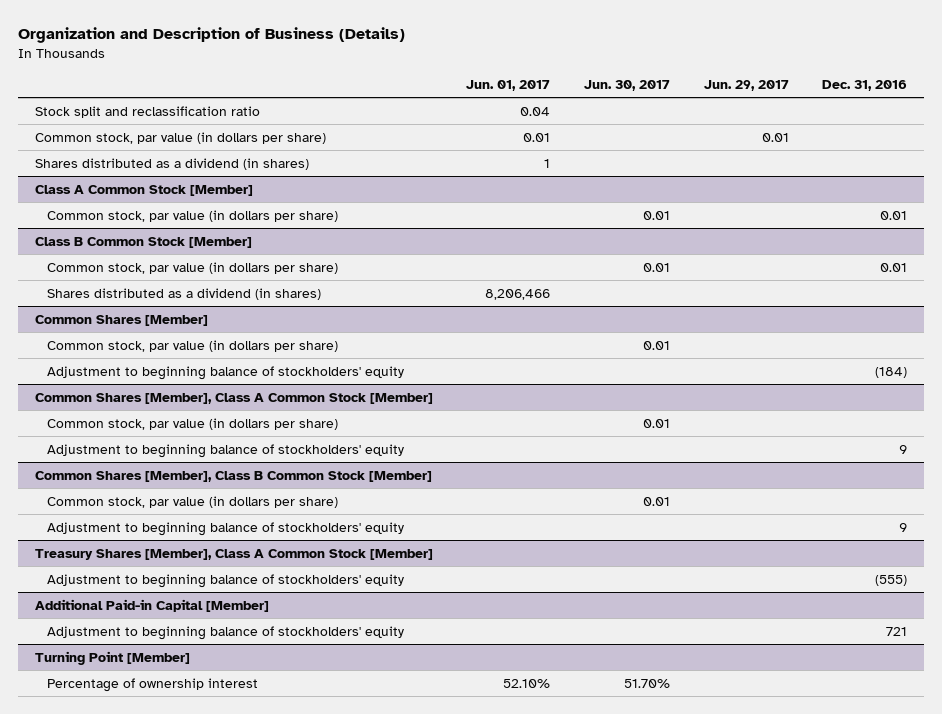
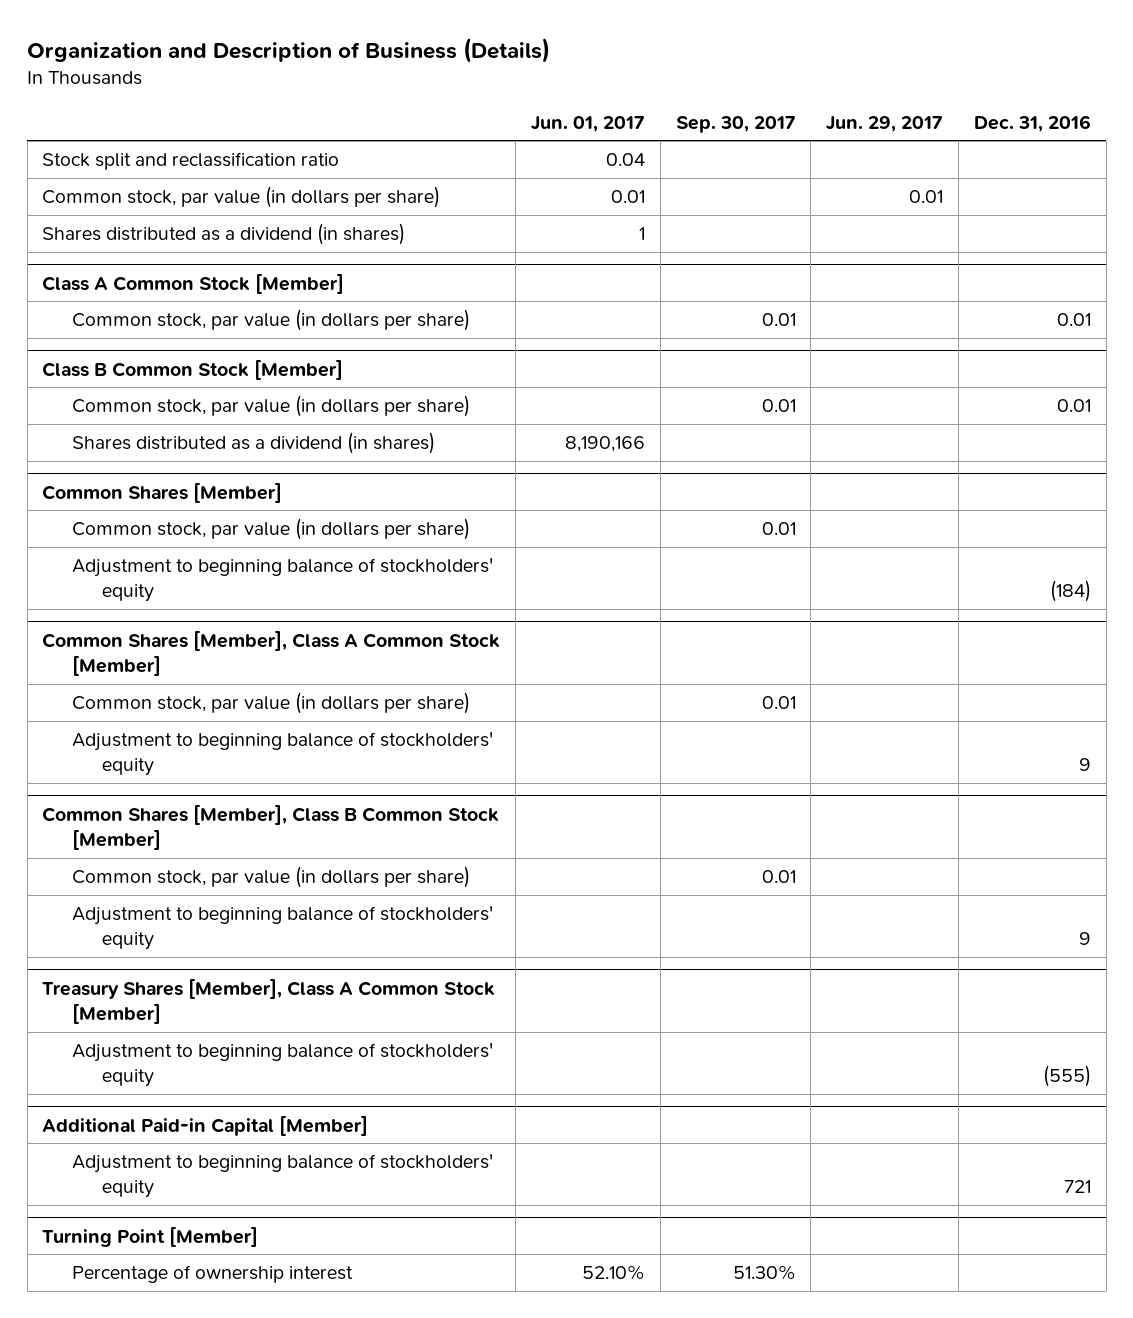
- | Jun. 01, 2017 | Jun. 30, 2017 | Jun. 29, 2017 | Dec. 31, 2016
+ | Jun. 01, 2017 | Sep. 30, 2017 | Jun. 29, 2017 | Dec. 31, 2016
@ Class B Common Stock [Member]
- Shares distributed as a dividend (in shares) | 8,206,466 | | |
+ Shares distributed as a dividend (in shares) | 8,190,166 | | |

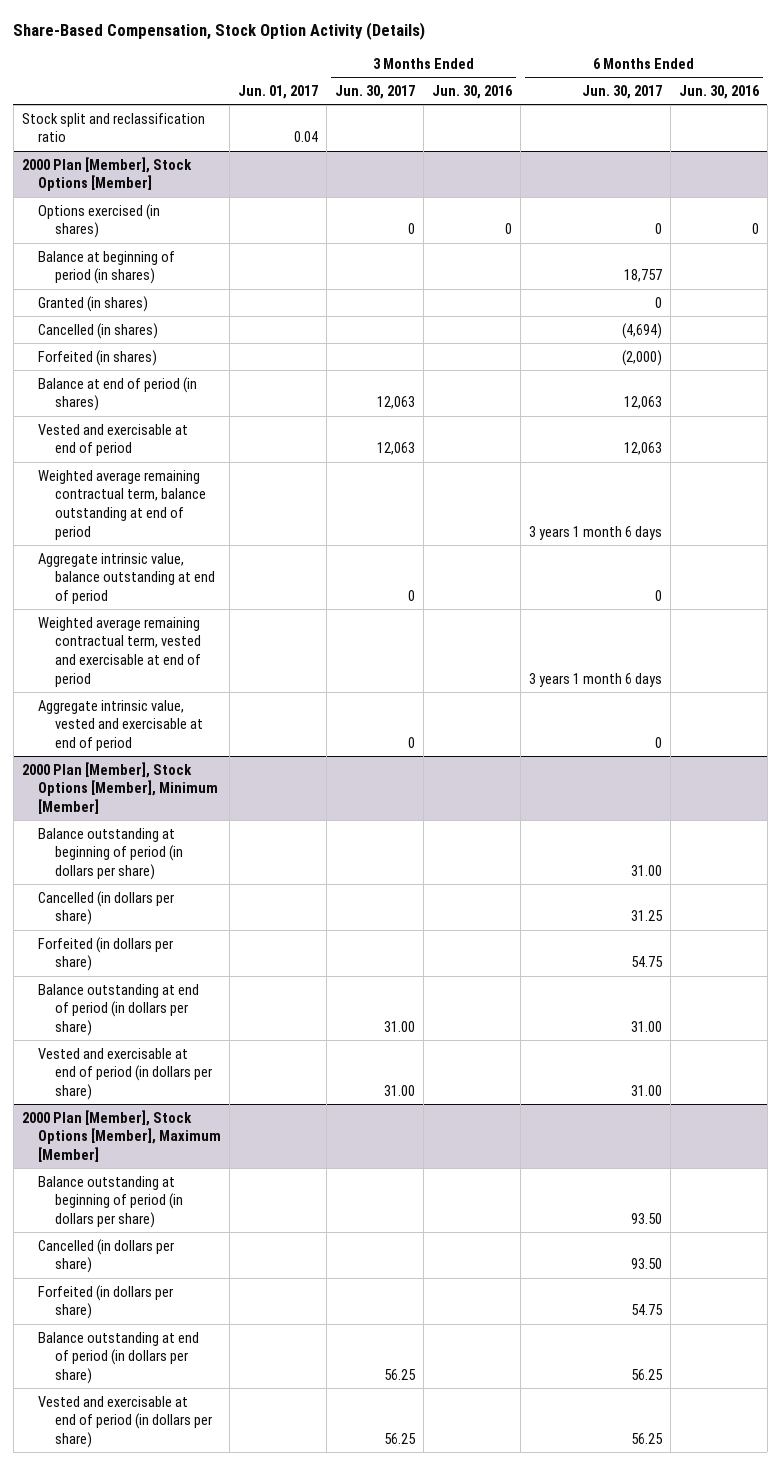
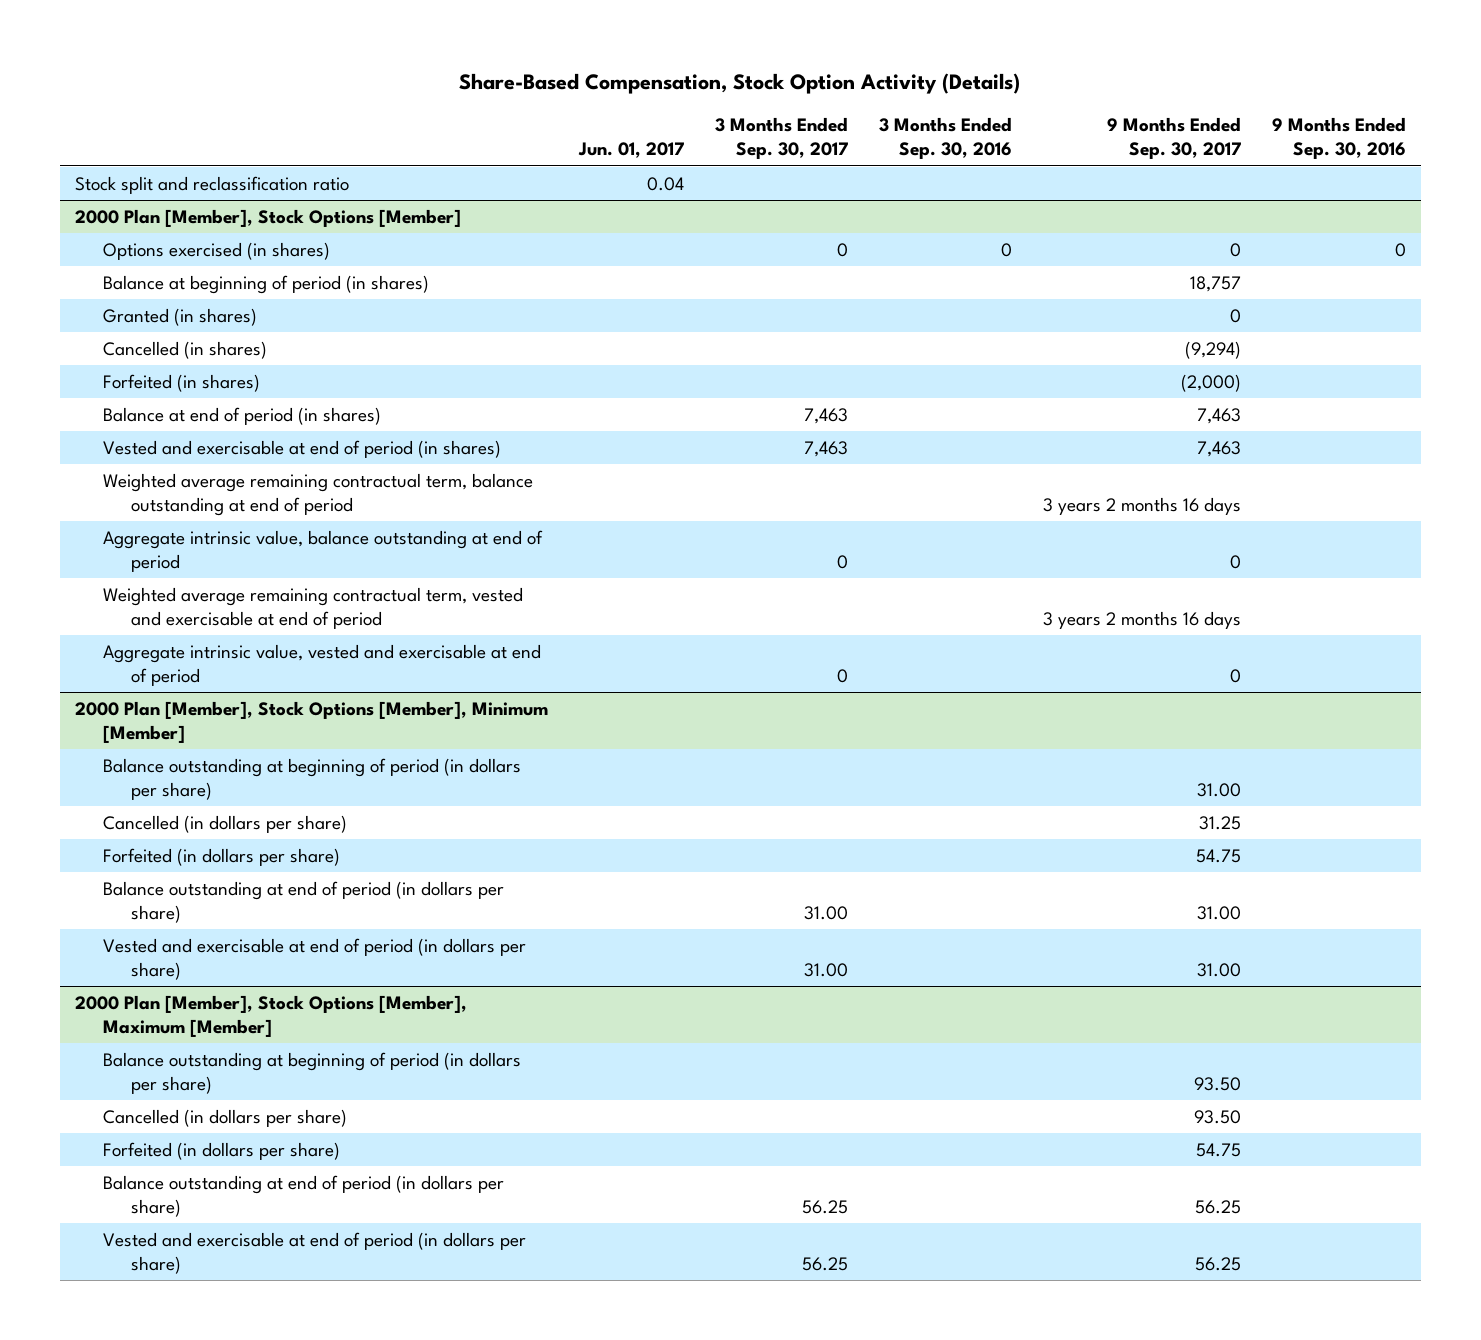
- | Jun. 01, 2017 | 3 Months Ended Jun. 30, 2017 | 3 Months Ended Jun. 30, 2016 | 6 Months Ended Jun. 30, 2017 | 6 Months Ended Jun. 30, 2016
+ | Jun. 01, 2017 | 3 Months Ended Sep. 30, 2017 | 3 Months Ended Sep. 30, 2016 | 9 Months Ended Sep. 30, 2017 | 9 Months Ended Sep. 30, 2016
@ 2000 Plan [Member], Stock Options [Member]
- Vested and exercisable at end of period | | 12,063 | | 12,063 |
+ Vested and exercisable at end of period (in shares) | | 7,463 | | 7,463 |

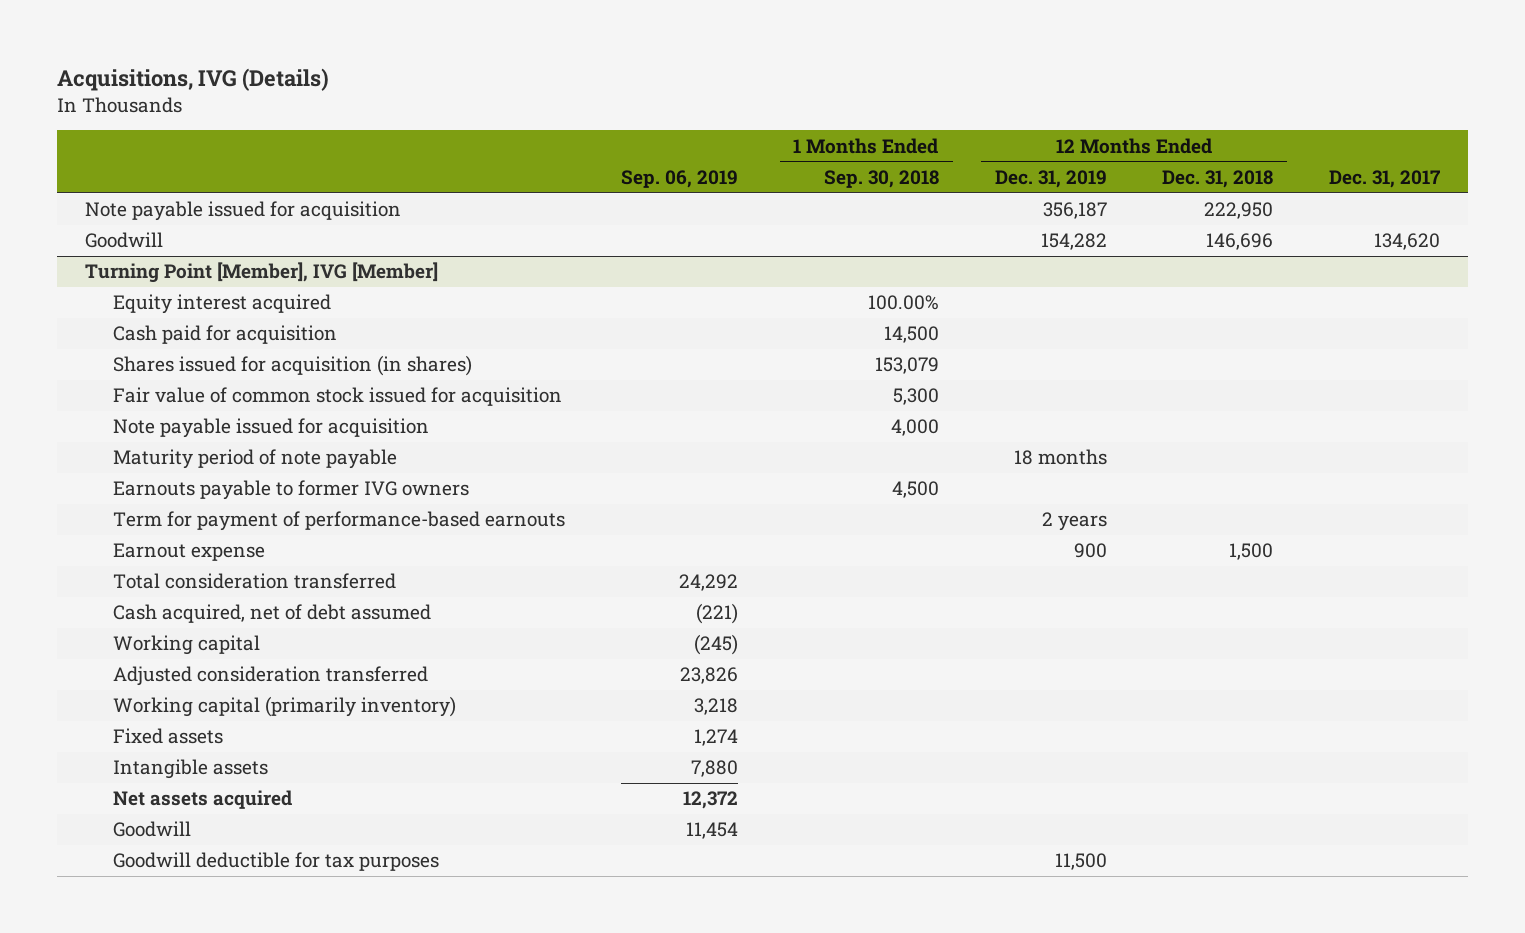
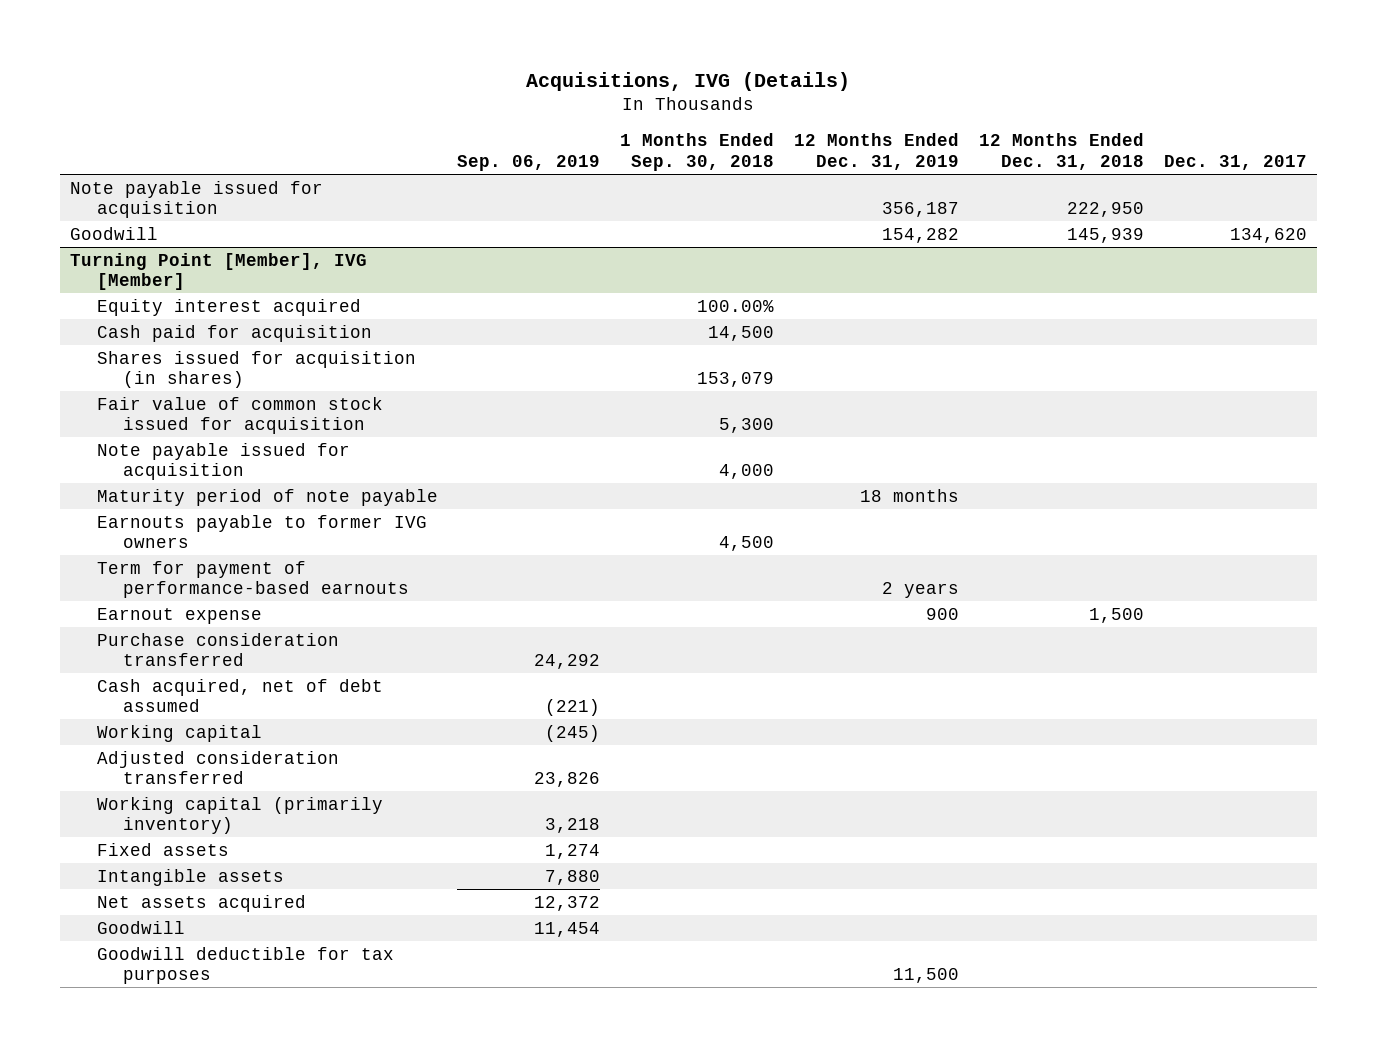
- Goodwill | | | 154,282 | 146,696 | 134,620
+ Goodwill | | | 154,282 | 145,939 | 134,620
@ Turning Point [Member], IVG [Member]
- Total consideration transferred | 24,292 | | | |
+ Purchase consideration transferred | 24,292 | | | |

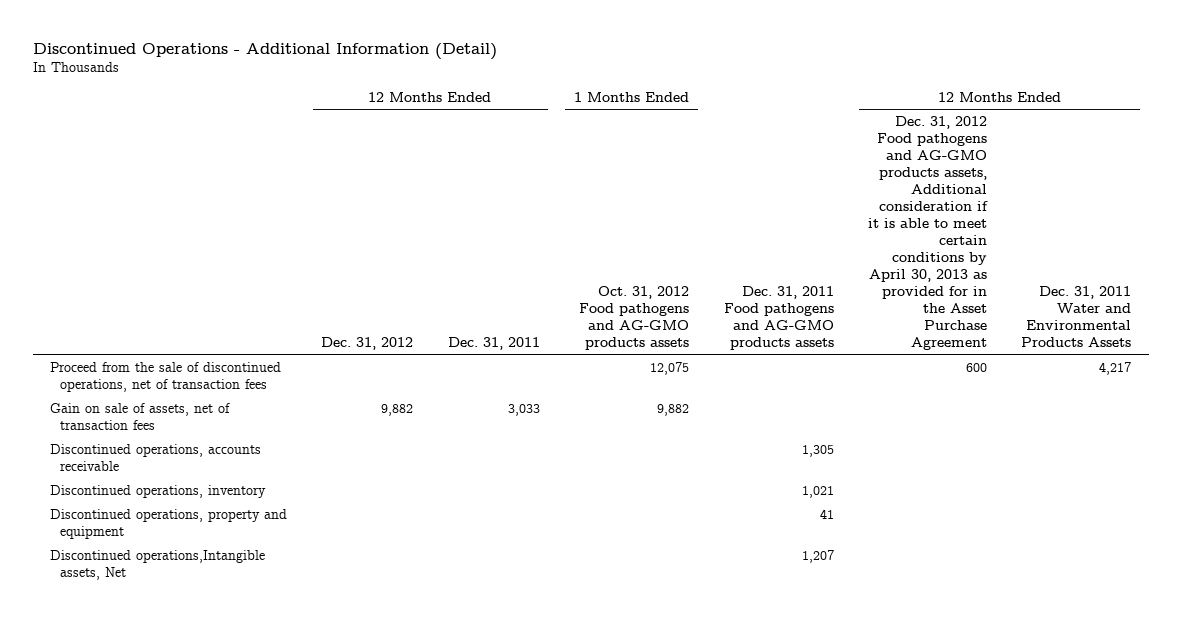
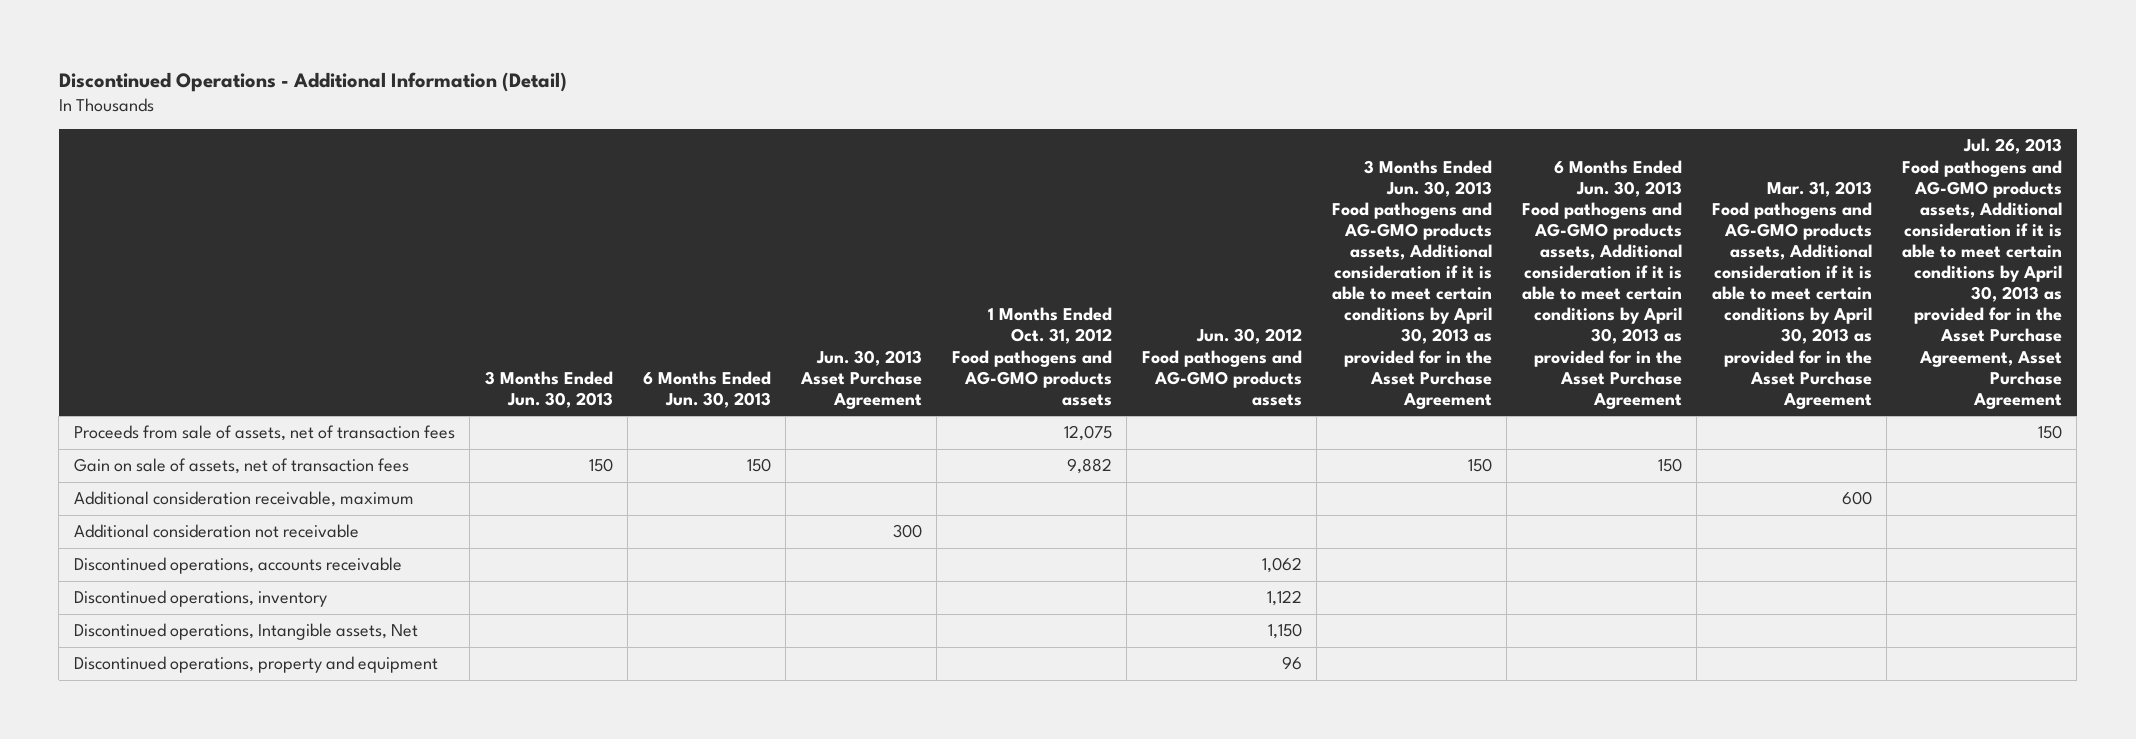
- | 12 Months Ended Dec. 31, 2012 | 12 Months Ended Dec. 31, 2011 | 1 Months Ended Oct. 31, 2012 Food pathogens and AG-GMO products assets | Dec. 31, 2011 Food pathogens and AG-GMO products assets | 12 Months Ended Dec. 31, 2012 Food pathogens and AG-GMO products assets, Additional consideration if it is able to meet certain conditions by April 30, 2013 as provided for in the Asset Purchase Agreement | 12 Months Ended Dec. 31, 2011 Water and Environmental Products Assets
+ | 3 Months Ended Jun. 30, 2013 | 6 Months Ended Jun. 30, 2013 | Jun. 30, 2013 Asset Purchase Agreement | 1 Months Ended Oct. 31, 2012 Food pathogens and AG-GMO products assets | Jun. 30, 2012 Food pathogens and AG-GMO products assets | 3 Months Ended Jun. 30, 2013 Food pathogens and AG-GMO products assets, Additional consideration if it is able to meet certain conditions by April 30, 2013 as provided for in the Asset Purchase Agreement | 6 Months Ended Jun. 30, 2013 Food pathogens and AG-GMO products assets, Additional consideration if it is able to meet certain conditions by April 30, 2013 as provided for in the Asset Purchase Agreement | Mar. 31, 2013 Food pathogens and AG-GMO products assets, Additional consideration if it is able to meet certain conditions by April 30, 2013 as provided for in the Asset Purchase Agreement | Jul. 26, 2013 Food pathogens and AG-GMO products assets, Additional consideration if it is able to meet certain conditions by April 30, 2013 as provided for in the Asset Purchase Agreement, Asset Purchase Agreement
- Proceed from the sale of discontinued operations, net of transaction fees | | | 12,075 | | 600 | 4,217
+ Proceeds from sale of assets, net of transaction fees | | | | 12,075 | | | | | 150
+ Additional consideration receivable, maximum | | | | | | | | 600 |
+ Additional consideration not receivable | | | 300 | | | | | |
+ Discontinued operations, Intangible assets, Net | | | | | 1,150 | | | |
- Discontinued operations,Intangible assets, Net | | | | 1,207 | |

